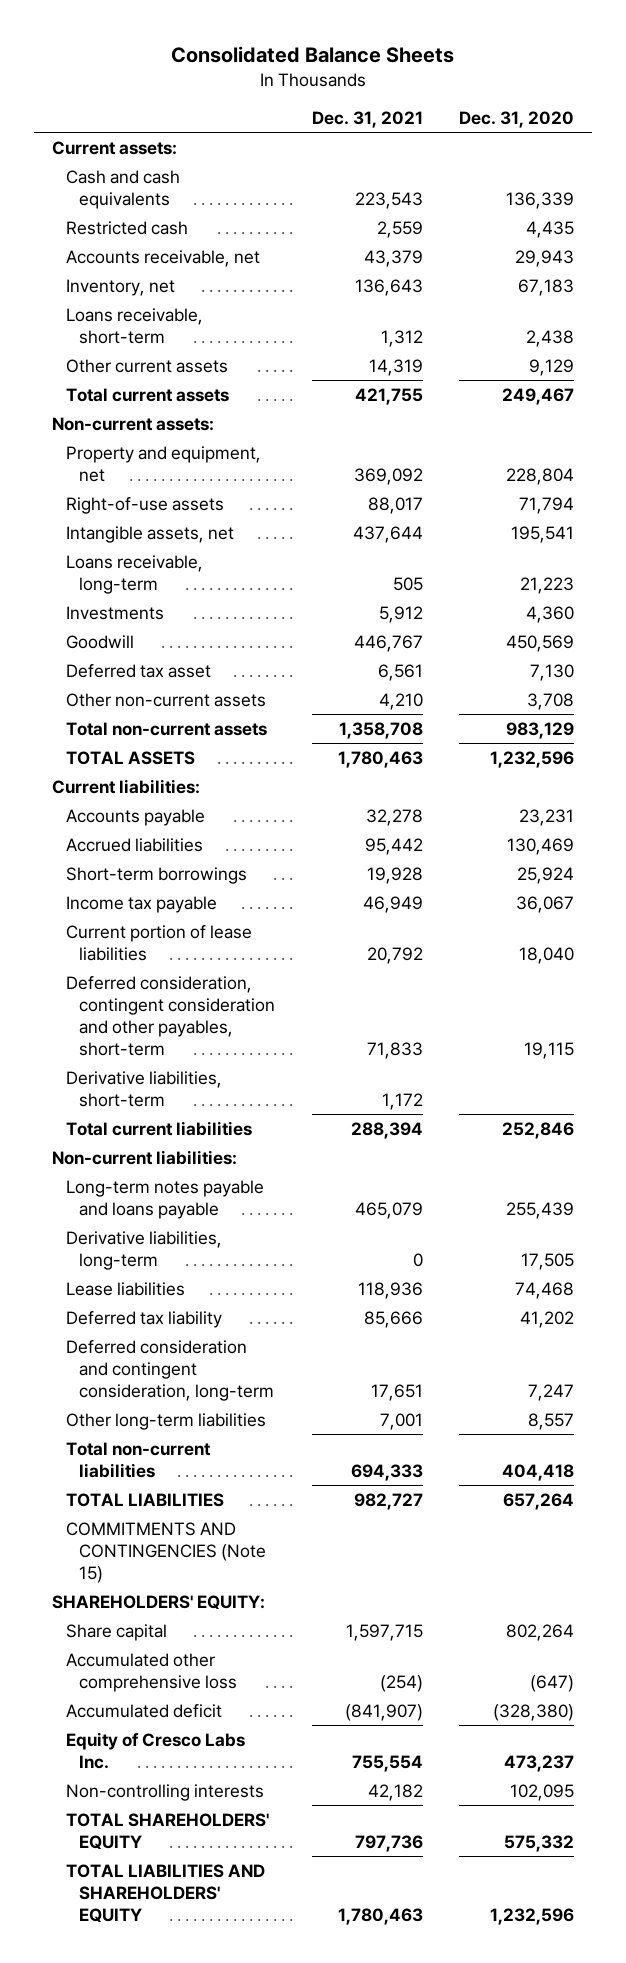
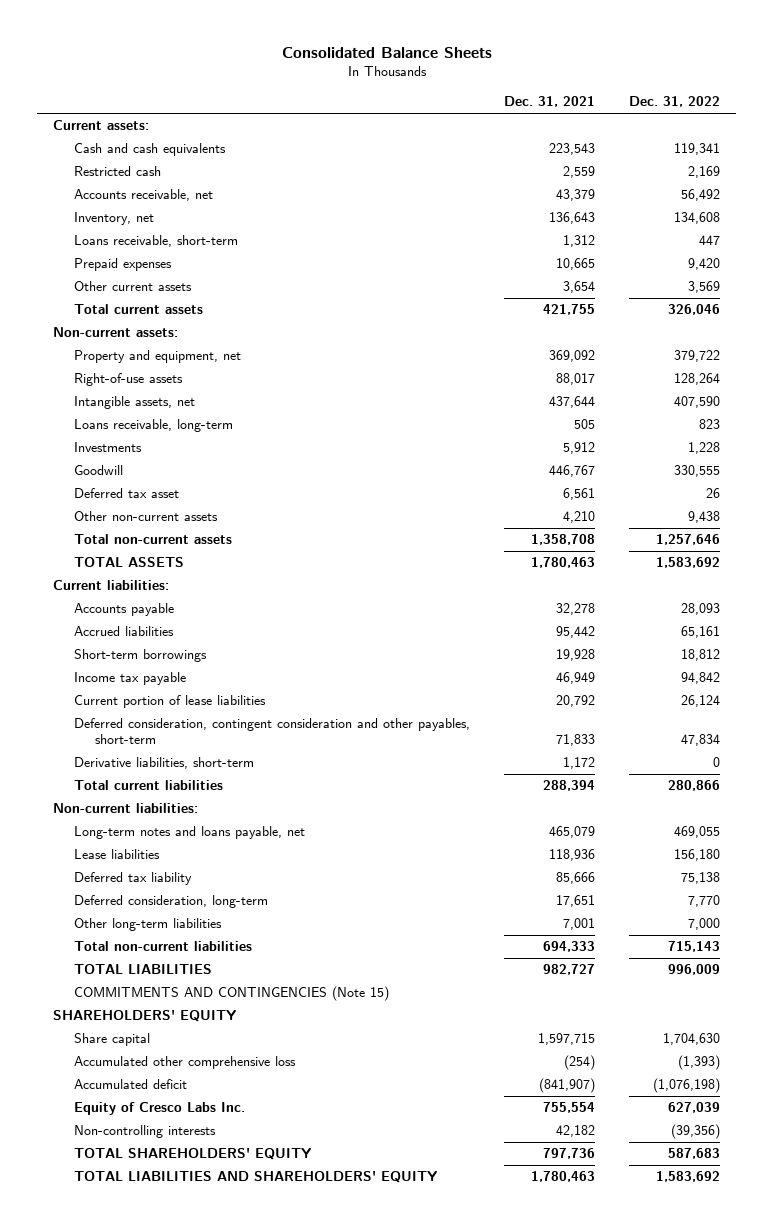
- | Dec. 31, 2021 | Dec. 31, 2020
+ | Dec. 31, 2021 | Dec. 31, 2022
- Other current assets | 14,319 | 9,129
+ Prepaid expenses | 10,665 | 9,420
+ Other current assets | 3,654 | 3,569
- Long-term notes payable and loans payable | 465,079 | 255,439
- Derivative liabilities, long-term | 0 | 17,505
+ Long-term notes and loans payable, net | 465,079 | 469,055
- Deferred consideration and contingent consideration, long-term | 17,651 | 7,247
+ Deferred consideration, long-term | 17,651 | 7,770
- SHAREHOLDERS' EQUITY:
+ SHAREHOLDERS' EQUITY

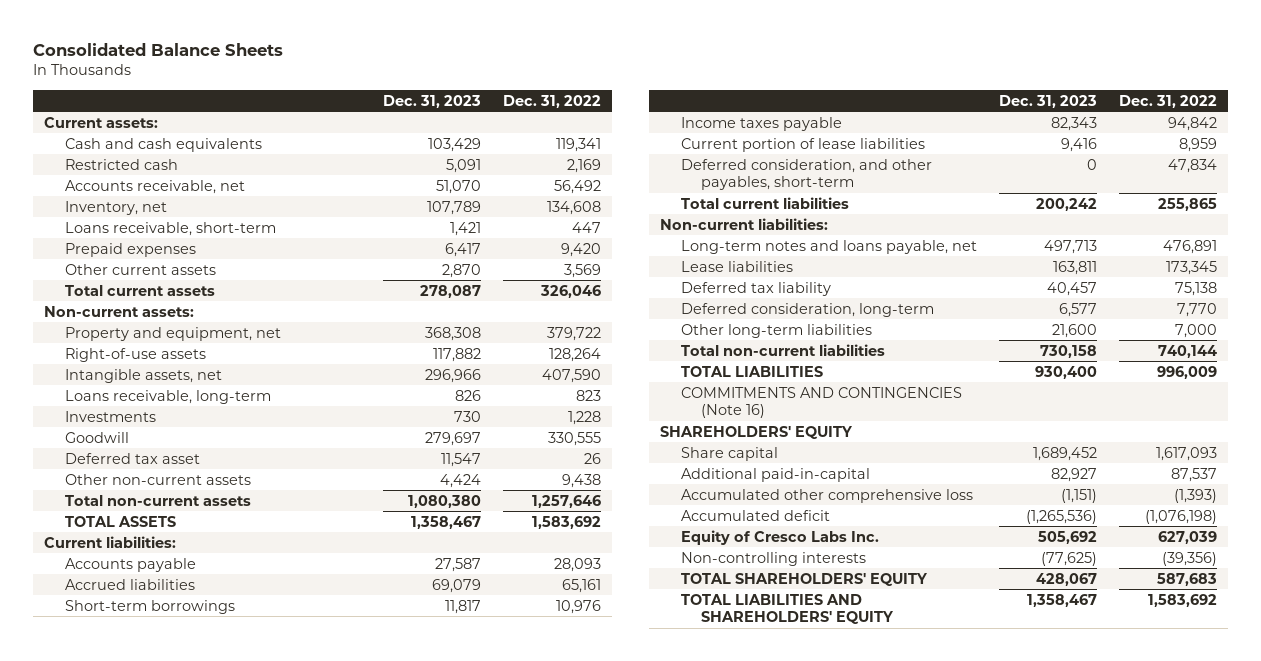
- | Dec. 31, 2021 | Dec. 31, 2022
+ | Dec. 31, 2023 | Dec. 31, 2022
- Short-term borrowings | 19,928 | 18,812
- Income tax payable | 46,949 | 94,842
- Current portion of lease liabilities | 20,792 | 26,124
- Deferred consideration, contingent consideration and other payables, short-term | 71,833 | 47,834
- Derivative liabilities, short-term | 1,172 | 0
- Total current liabilities | 288,394 | 280,866
+ Short-term borrowings | 11,817 | 10,976
+ Income taxes payable | 82,343 | 94,842
+ Current portion of lease liabilities | 9,416 | 8,959
+ Deferred consideration, and other payables, short-term | 0 | 47,834
+ Total current liabilities | 200,242 | 255,865
- Long-term notes and loans payable, net | 465,079 | 469,055
- Lease liabilities | 118,936 | 156,180
+ Long-term notes and loans payable, net | 497,713 | 476,891
+ Lease liabilities | 163,811 | 173,345
- Total non-current liabilities | 694,333 | 715,143
+ Total non-current liabilities | 730,158 | 740,144
- COMMITMENTS AND CONTINGENCIES (Note 15)
+ COMMITMENTS AND CONTINGENCIES (Note 16)
- Share capital | 1,597,715 | 1,704,630
+ Share capital | 1,689,452 | 1,617,093
+ Additional paid-in-capital | 82,927 | 87,537

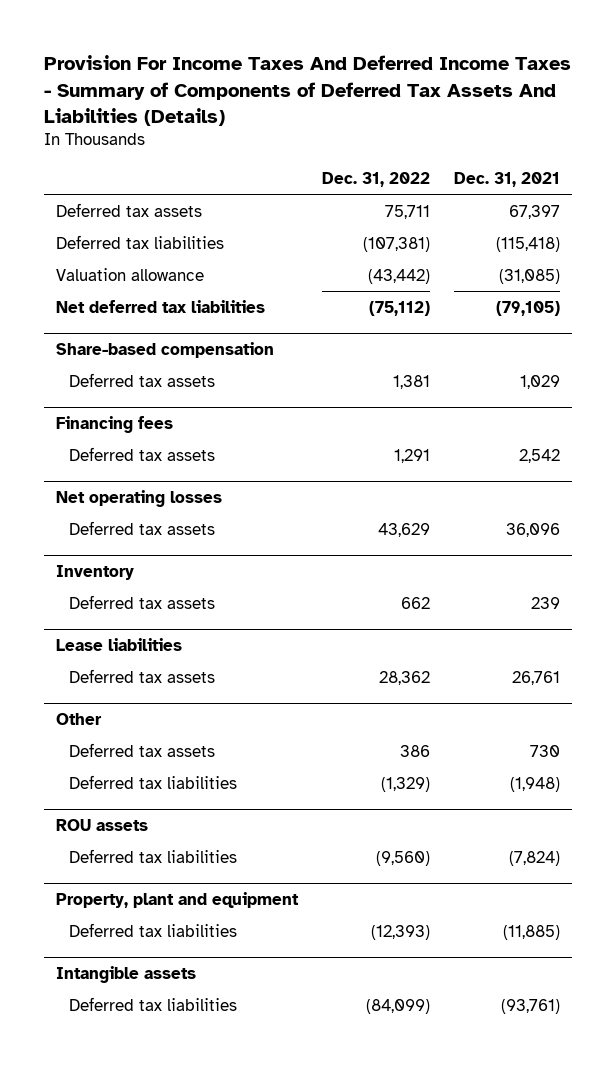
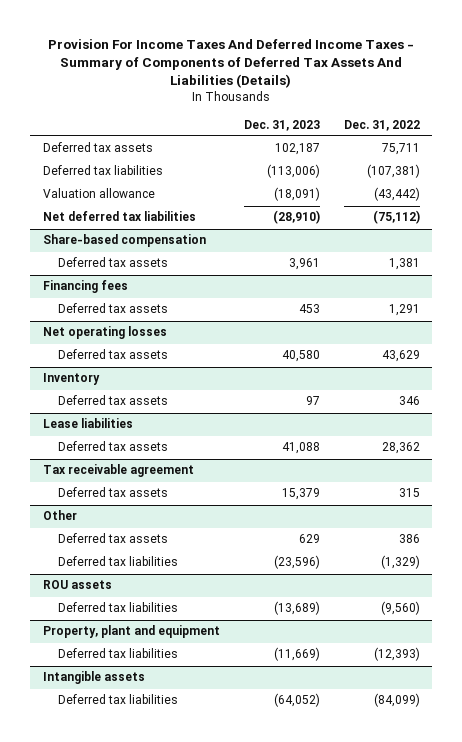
- | Dec. 31, 2022 | Dec. 31, 2021
+ | Dec. 31, 2023 | Dec. 31, 2022
@ Inventory
- Deferred tax assets | 662 | 239
+ Deferred tax assets | 97 | 346
+ Tax receivable agreement
+ Deferred tax assets | 15,379 | 315

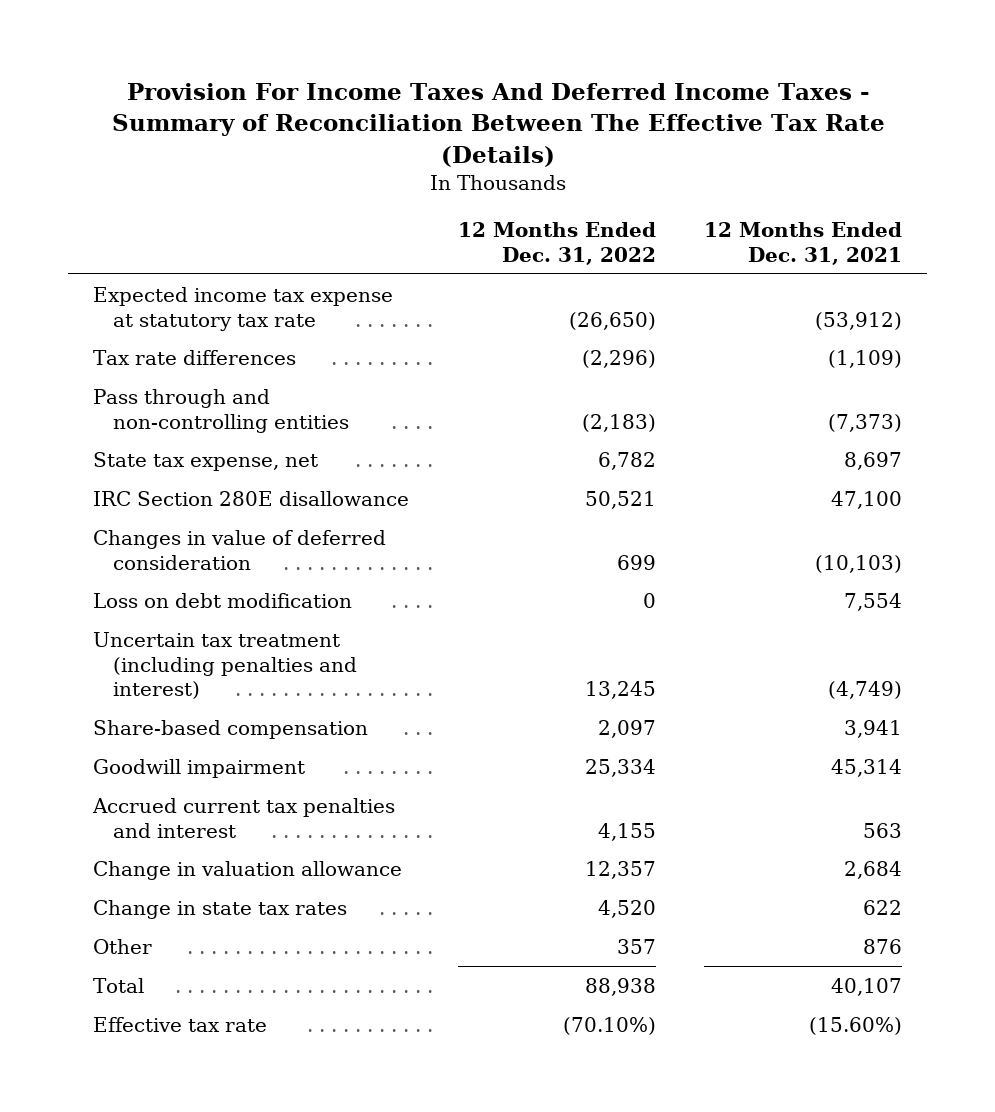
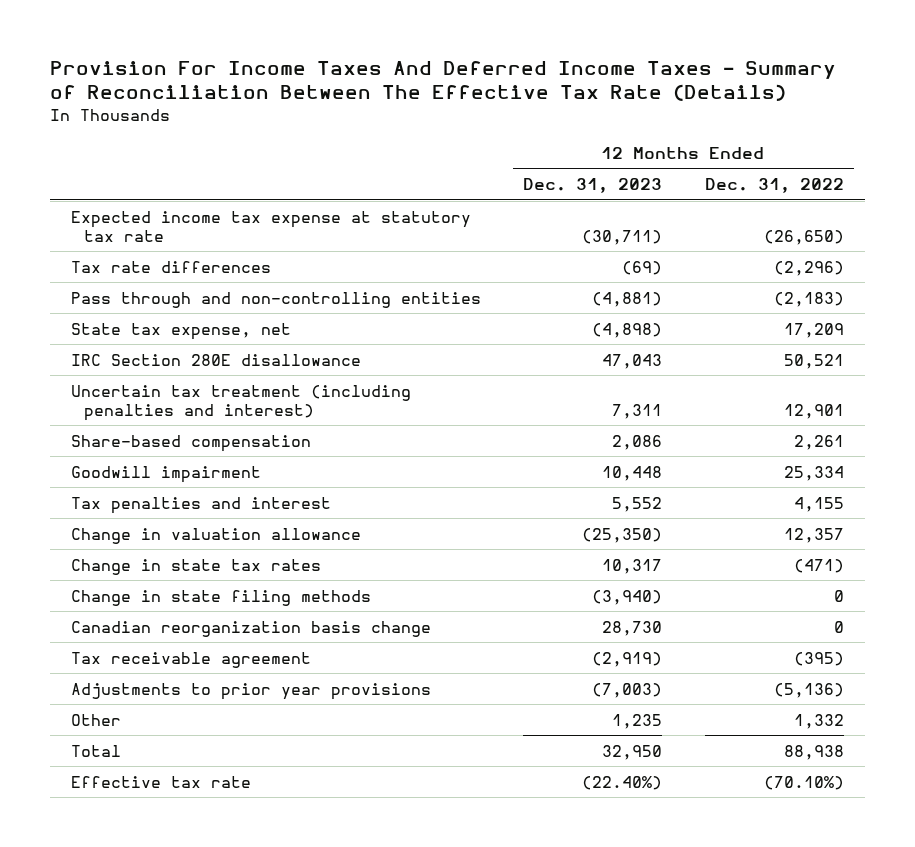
- | 12 Months Ended Dec. 31, 2022 | 12 Months Ended Dec. 31, 2021
+ | 12 Months Ended Dec. 31, 2023 | 12 Months Ended Dec. 31, 2022
- State tax expense, net | 6,782 | 8,697
+ State tax expense, net | (4,898) | 17,209
- Changes in value of deferred consideration | 699 | (10,103)
- Loss on debt modification | 0 | 7,554
- Uncertain tax treatment (including penalties and interest) | 13,245 | (4,749)
- Share-based compensation | 2,097 | 3,941
+ Uncertain tax treatment (including penalties and interest) | 7,311 | 12,901
+ Share-based compensation | 2,086 | 2,261
- Accrued current tax penalties and interest | 4,155 | 563
+ Tax penalties and interest | 5,552 | 4,155
- Change in state tax rates | 4,520 | 622
- Other | 357 | 876
+ Change in state tax rates | 10,317 | (471)
+ Change in state filing methods | (3,940) | 0
+ Canadian reorganization basis change | 28,730 | 0
+ Tax receivable agreement | (2,919) | (395)
+ Adjustments to prior year provisions | (7,003) | (5,136)
+ Other | 1,235 | 1,332

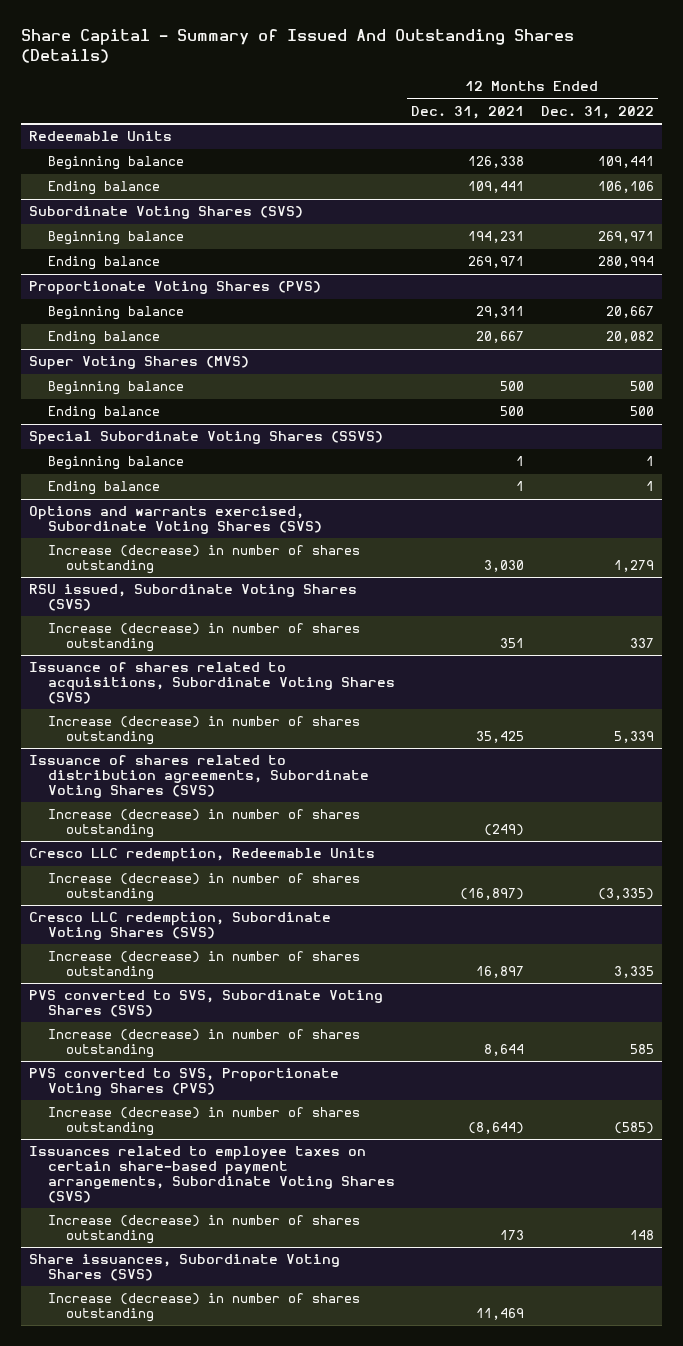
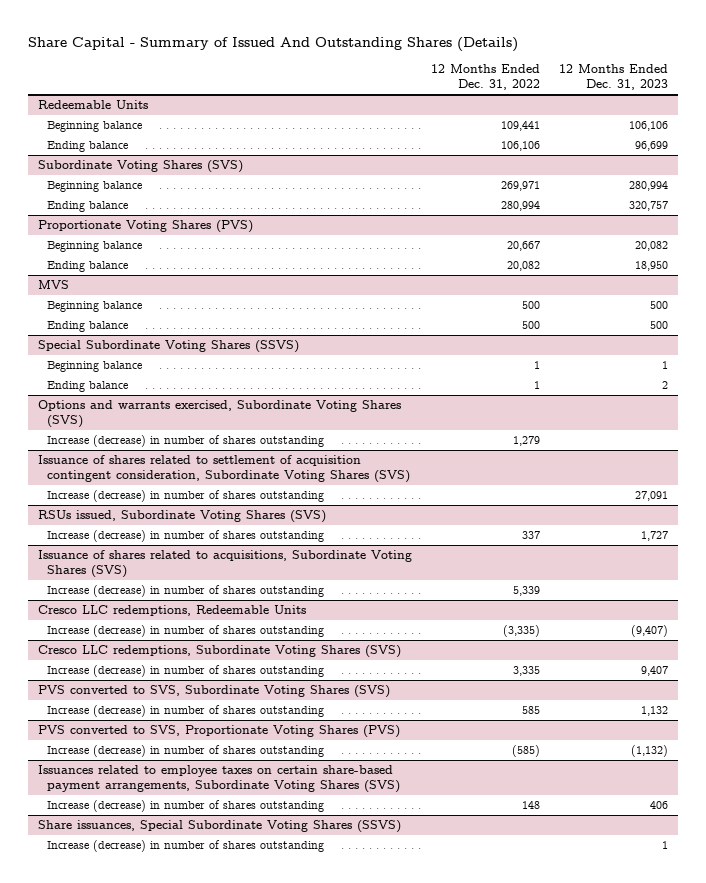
- | 12 Months Ended Dec. 31, 2021 | 12 Months Ended Dec. 31, 2022
+ | 12 Months Ended Dec. 31, 2022 | 12 Months Ended Dec. 31, 2023
- Super Voting Shares (MVS)
+ MVS
- RSU issued, Subordinate Voting Shares (SVS)
+ Issuance of shares related to settlement of acquisition contingent consideration, Subordinate Voting Shares (SVS)
+ Increase (decrease) in number of shares outstanding | | 27,091
+ RSUs issued, Subordinate Voting Shares (SVS)
- Issuance of shares related to distribution agreements, Subordinate Voting Shares (SVS)
- Increase (decrease) in number of shares outstanding | (249) |
- Cresco LLC redemption, Redeemable Units
+ Cresco LLC redemptions, Redeemable Units
- Cresco LLC redemption, Subordinate Voting Shares (SVS)
+ Cresco LLC redemptions, Subordinate Voting Shares (SVS)
- Share issuances, Subordinate Voting Shares (SVS)
+ Share issuances, Special Subordinate Voting Shares (SSVS)

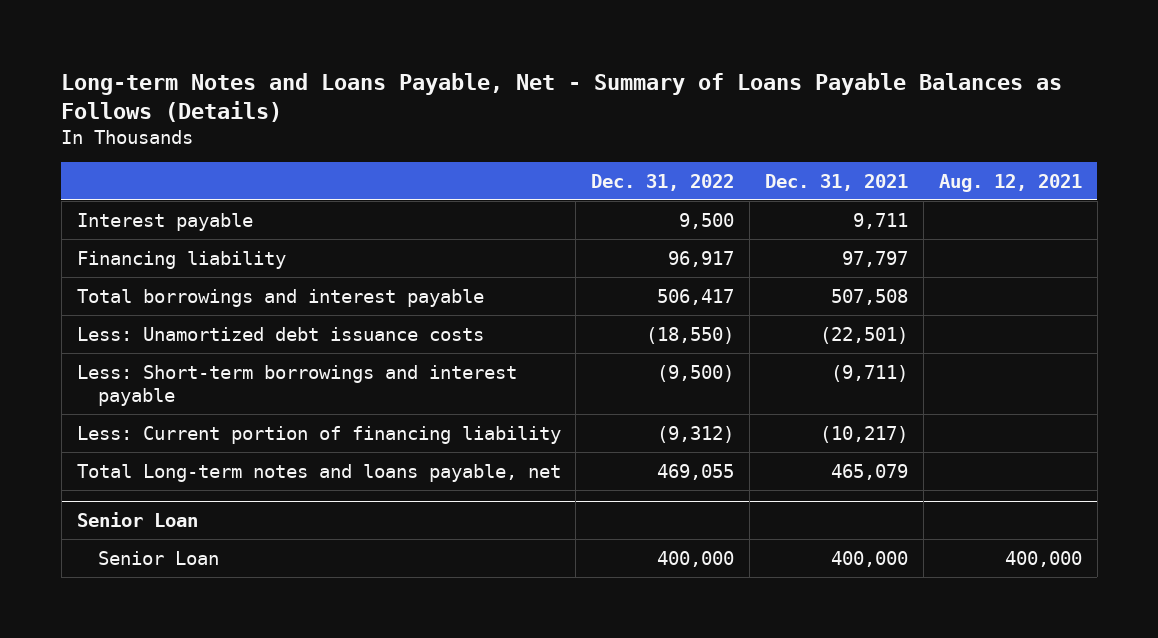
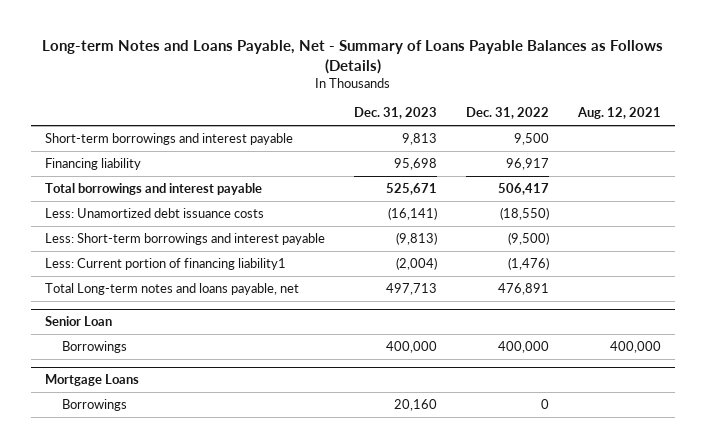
- | Dec. 31, 2022 | Dec. 31, 2021 | Aug. 12, 2021
+ | Dec. 31, 2023 | Dec. 31, 2022 | Aug. 12, 2021
- Interest payable | 9,500 | 9,711 |
+ Short-term borrowings and interest payable | 9,813 | 9,500 |
- Less: Current portion of financing liability | (9,312) | (10,217) |
- Total Long-term notes and loans payable, net | 469,055 | 465,079 |
+ Less: Current portion of financing liability1 | (2,004) | (1,476) |
+ Total Long-term notes and loans payable, net | 497,713 | 476,891 |
@ Senior Loan
- Senior Loan | 400,000 | 400,000 | 400,000
+ Borrowings | 400,000 | 400,000 | 400,000
+ Mortgage Loans
+ Borrowings | 20,160 | 0 |

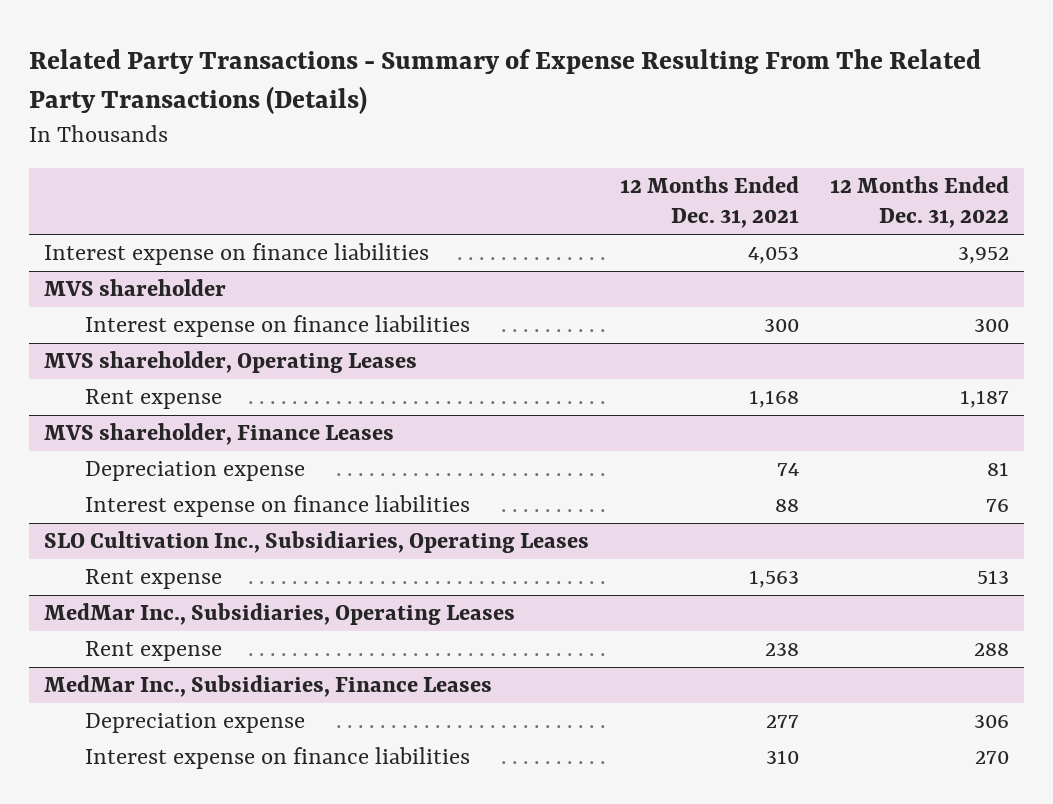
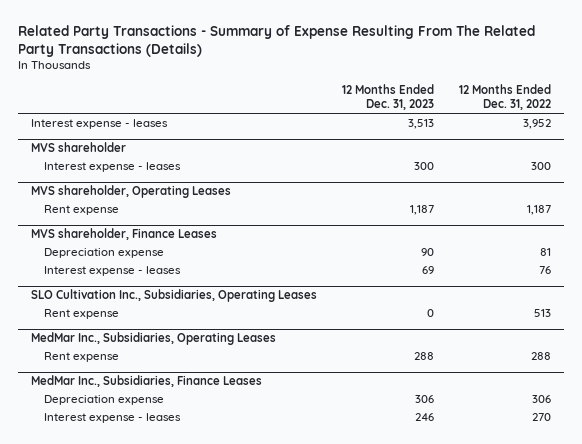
- | 12 Months Ended Dec. 31, 2021 | 12 Months Ended Dec. 31, 2022
+ | 12 Months Ended Dec. 31, 2023 | 12 Months Ended Dec. 31, 2022
- Interest expense on finance liabilities | 4,053 | 3,952
+ Interest expense - leases | 3,513 | 3,952
@ MVS shareholder
- Interest expense on finance liabilities | 300 | 300
+ Interest expense - leases | 300 | 300
@ MVS shareholder, Finance Leases
- Interest expense on finance liabilities | 88 | 76
+ Interest expense - leases | 69 | 76
@ MedMar Inc., Subsidiaries, Finance Leases
- Interest expense on finance liabilities | 310 | 270
+ Interest expense - leases | 246 | 270

